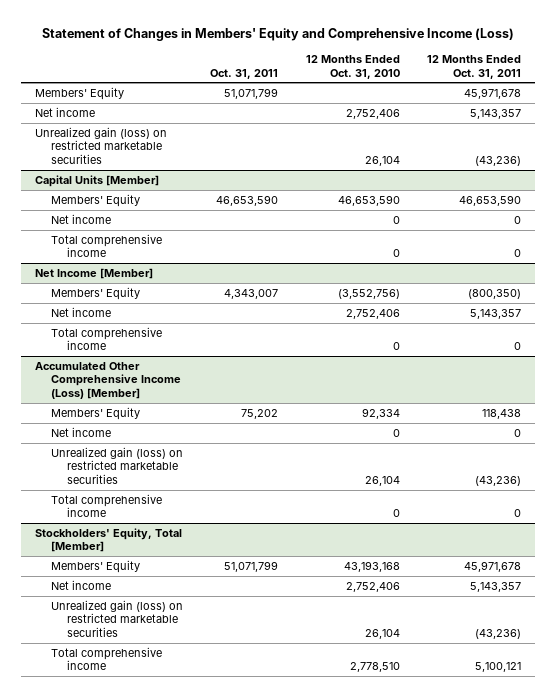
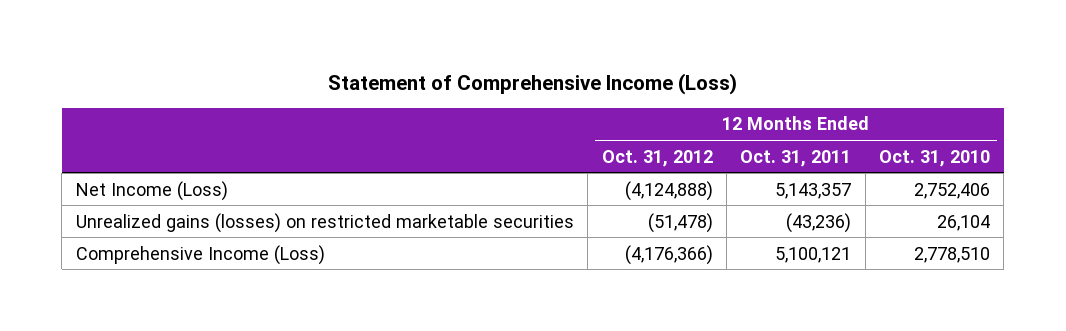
- Statement of Changes in Members' Equity and Comprehensive Income (Loss)
+ Statement of Comprehensive Income (Loss)
- | Oct. 31, 2011 | 12 Months Ended Oct. 31, 2010 | 12 Months Ended Oct. 31, 2011
+ | 12 Months Ended Oct. 31, 2012 | 12 Months Ended Oct. 31, 2011 | 12 Months Ended Oct. 31, 2010
- Members' Equity | 51,071,799 | | 45,971,678
- Net income | | 2,752,406 | 5,143,357
- Unrealized gain (loss) on restricted marketable securities | | 26,104 | (43,236)
- Capital Units [Member]
- Members' Equity | 46,653,590 | 46,653,590 | 46,653,590
- Net income | | 0 | 0
- Total comprehensive income | | 0 | 0
- Net Income [Member]
- Members' Equity | 4,343,007 | (3,552,756) | (800,350)
- Net income | | 2,752,406 | 5,143,357
- Total comprehensive income | | 0 | 0
- Accumulated Other Comprehensive Income (Loss) [Member]
- Members' Equity | 75,202 | 92,334 | 118,438
- Net income | | 0 | 0
- Unrealized gain (loss) on restricted marketable securities | | 26,104 | (43,236)
- Total comprehensive income | | 0 | 0
- Stockholders' Equity, Total [Member]
- Members' Equity | 51,071,799 | 43,193,168 | 45,971,678
- Net income | | 2,752,406 | 5,143,357
- Unrealized gain (loss) on restricted marketable securities | | 26,104 | (43,236)
- Total comprehensive income | | 2,778,510 | 5,100,121
+ Net Income (Loss) | (4,124,888) | 5,143,357 | 2,752,406
+ Unrealized gains (losses) on restricted marketable securities | (51,478) | (43,236) | 26,104
+ Comprehensive Income (Loss) | (4,176,366) | 5,100,121 | 2,778,510

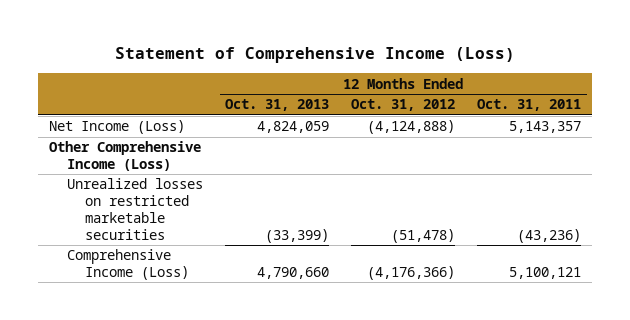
- | 12 Months Ended Oct. 31, 2012 | 12 Months Ended Oct. 31, 2011 | 12 Months Ended Oct. 31, 2010
+ | 12 Months Ended Oct. 31, 2013 | 12 Months Ended Oct. 31, 2012 | 12 Months Ended Oct. 31, 2011
- Unrealized gains (losses) on restricted marketable securities | (51,478) | (43,236) | 26,104
+ Other Comprehensive Income (Loss)
+ Unrealized losses on restricted marketable securities | (33,399) | (51,478) | (43,236)

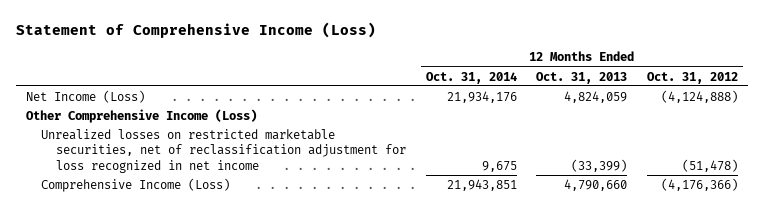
- | 12 Months Ended Oct. 31, 2013 | 12 Months Ended Oct. 31, 2012 | 12 Months Ended Oct. 31, 2011
+ | 12 Months Ended Oct. 31, 2014 | 12 Months Ended Oct. 31, 2013 | 12 Months Ended Oct. 31, 2012
- Unrealized losses on restricted marketable securities | (33,399) | (51,478) | (43,236)
+ Unrealized losses on restricted marketable securities, net of reclassification adjustment for loss recognized in net income | 9,675 | (33,399) | (51,478)

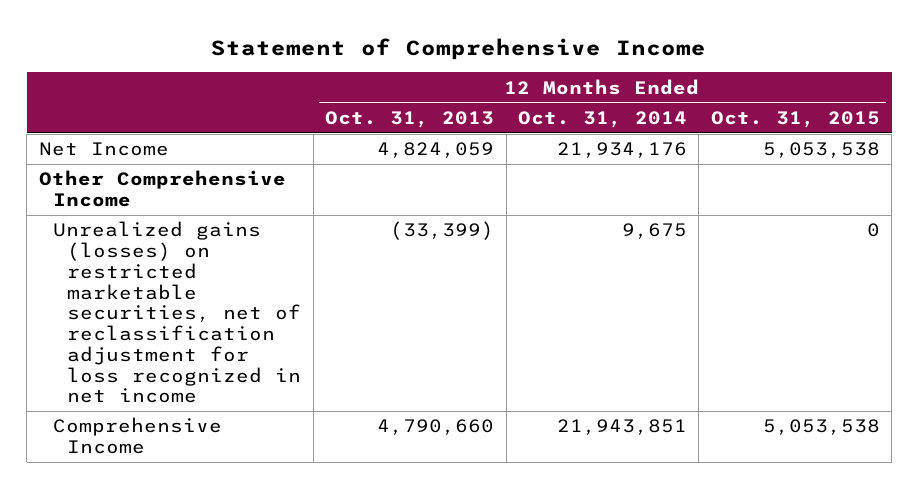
- Statement of Comprehensive Income (Loss)
+ Statement of Comprehensive Income
- | 12 Months Ended Oct. 31, 2014 | 12 Months Ended Oct. 31, 2013 | 12 Months Ended Oct. 31, 2012
+ | 12 Months Ended Oct. 31, 2013 | 12 Months Ended Oct. 31, 2014 | 12 Months Ended Oct. 31, 2015
- Net Income (Loss) | 21,934,176 | 4,824,059 | (4,124,888)
- Other Comprehensive Income (Loss)
- Unrealized losses on restricted marketable securities, net of reclassification adjustment for loss recognized in net income | 9,675 | (33,399) | (51,478)
- Comprehensive Income (Loss) | 21,943,851 | 4,790,660 | (4,176,366)
+ Net Income | 4,824,059 | 21,934,176 | 5,053,538
+ Other Comprehensive Income
+ Unrealized gains (losses) on restricted marketable securities, net of reclassification adjustment for loss recognized in net income | (33,399) | 9,675 | 0
+ Comprehensive Income | 4,790,660 | 21,943,851 | 5,053,538

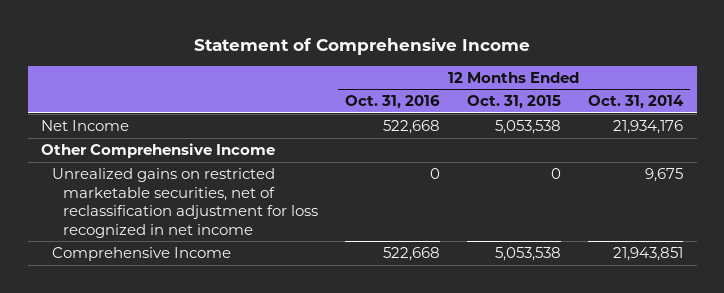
- | 12 Months Ended Oct. 31, 2013 | 12 Months Ended Oct. 31, 2014 | 12 Months Ended Oct. 31, 2015
+ | 12 Months Ended Oct. 31, 2016 | 12 Months Ended Oct. 31, 2015 | 12 Months Ended Oct. 31, 2014
- Unrealized gains (losses) on restricted marketable securities, net of reclassification adjustment for loss recognized in net income | (33,399) | 9,675 | 0
+ Unrealized gains on restricted marketable securities, net of reclassification adjustment for loss recognized in net income | 0 | 0 | 9,675

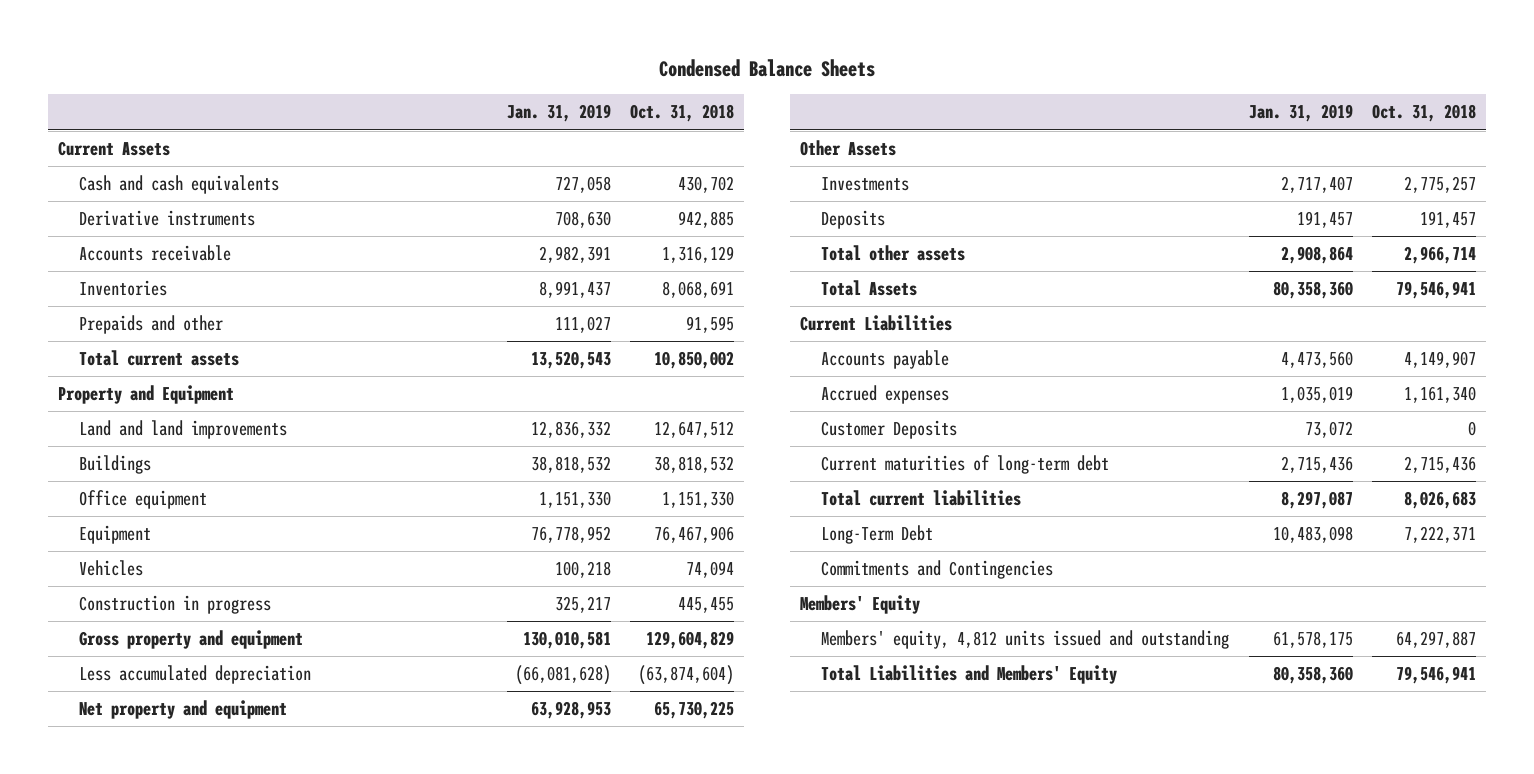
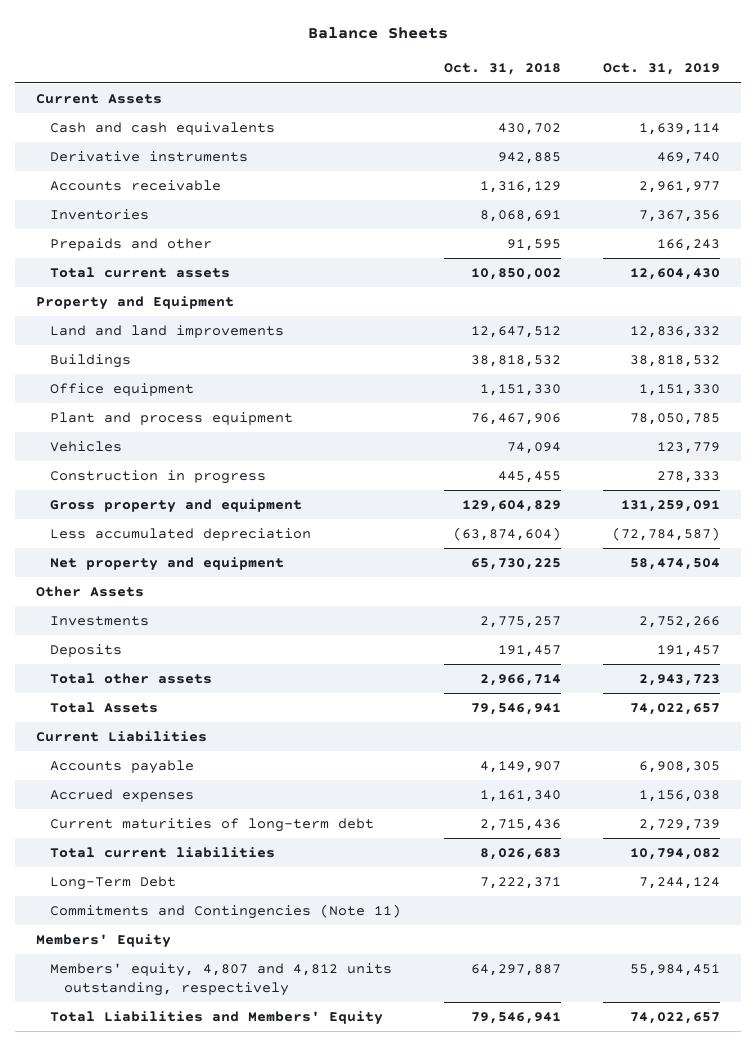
- Condensed Balance Sheets
+ Balance Sheets
- | Jan. 31, 2019 | Oct. 31, 2018
+ | Oct. 31, 2018 | Oct. 31, 2019
- Equipment | 76,778,952 | 76,467,906
+ Plant and process equipment | 76,467,906 | 78,050,785
- Customer Deposits | 73,072 | 0
- Commitments and Contingencies
+ Commitments and Contingencies (Note 11)
- Members' equity, 4,812 units issued and outstanding | 61,578,175 | 64,297,887
+ Members' equity, 4,807 and 4,812 units outstanding, respectively | 64,297,887 | 55,984,451

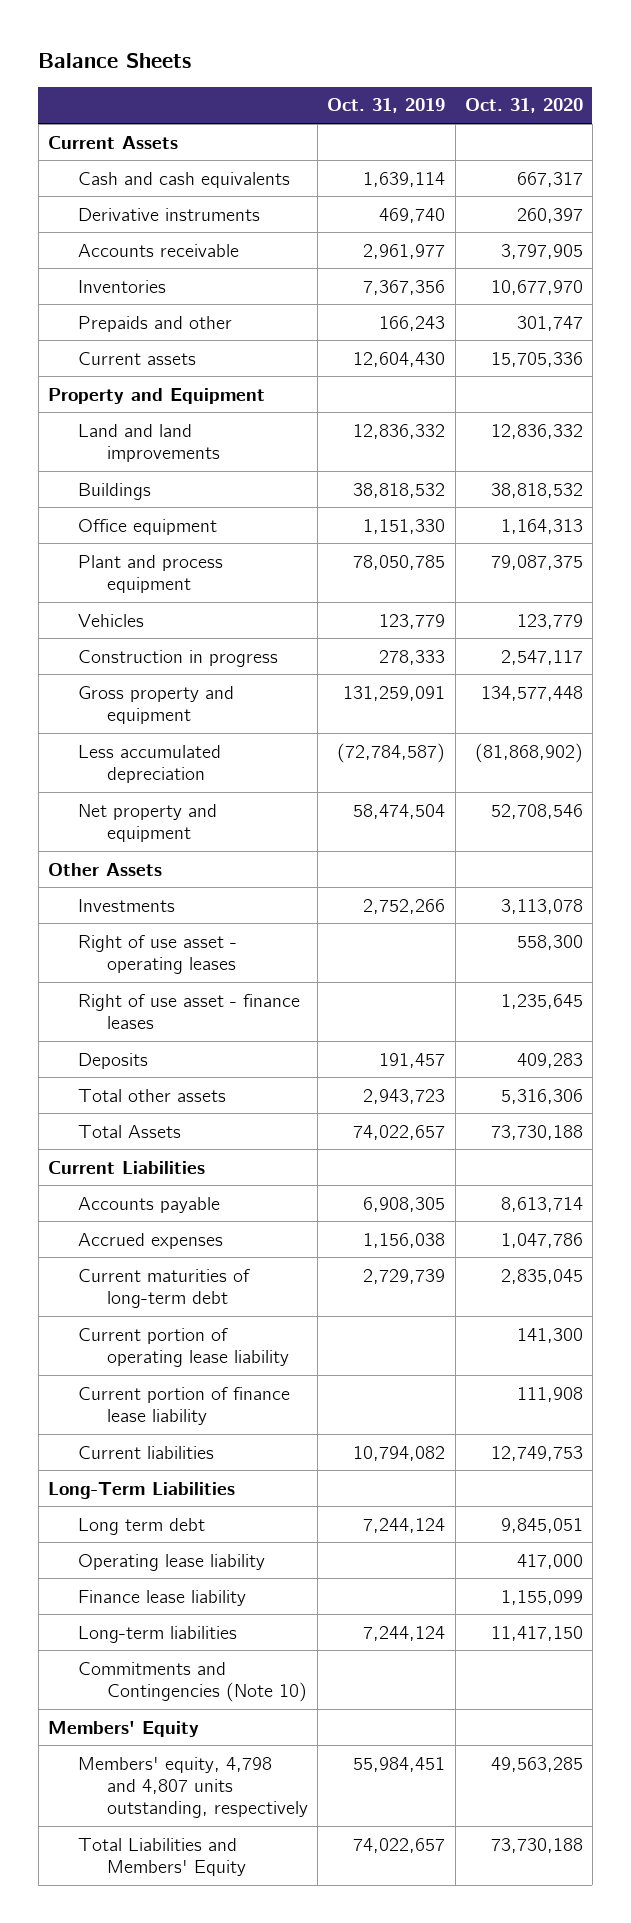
- | Oct. 31, 2018 | Oct. 31, 2019
+ | Oct. 31, 2019 | Oct. 31, 2020
- Total current assets | 10,850,002 | 12,604,430
+ Current assets | 12,604,430 | 15,705,336
+ Right of use asset - operating leases | | 558,300
+ Right of use asset - finance leases | | 1,235,645
- Total current liabilities | 8,026,683 | 10,794,082
- Long-Term Debt | 7,222,371 | 7,244,124
- Commitments and Contingencies (Note 11)
+ Current portion of operating lease liability | | 141,300
+ Current portion of finance lease liability | | 111,908
+ Current liabilities | 10,794,082 | 12,749,753
+ Long-Term Liabilities
+ Long term debt | 7,244,124 | 9,845,051
+ Operating lease liability | | 417,000
+ Finance lease liability | | 1,155,099
+ Long-term liabilities | 7,244,124 | 11,417,150
+ Commitments and Contingencies (Note 10)
- Members' equity, 4,807 and 4,812 units outstanding, respectively | 64,297,887 | 55,984,451
+ Members' equity, 4,798 and 4,807 units outstanding, respectively | 55,984,451 | 49,563,285

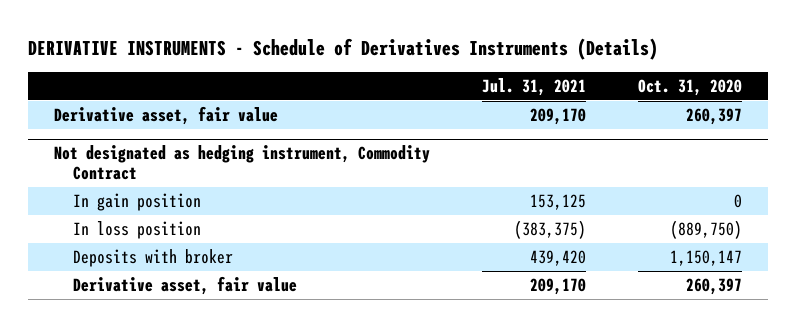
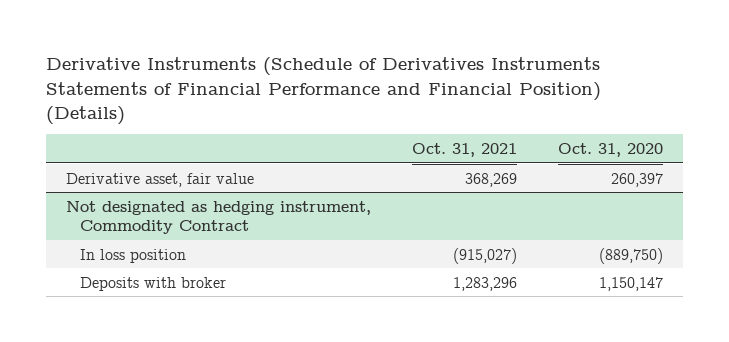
- DERIVATIVE INSTRUMENTS - Schedule of Derivatives Instruments (Details)
+ Derivative Instruments (Schedule of Derivatives Instruments Statements of Financial Performance and Financial Position) (Details)
- | Jul. 31, 2021 | Oct. 31, 2020
+ | Oct. 31, 2021 | Oct. 31, 2020
@ Not designated as hedging instrument, Commodity Contract
- In gain position | 153,125 | 0
- Derivative asset, fair value | 209,170 | 260,397

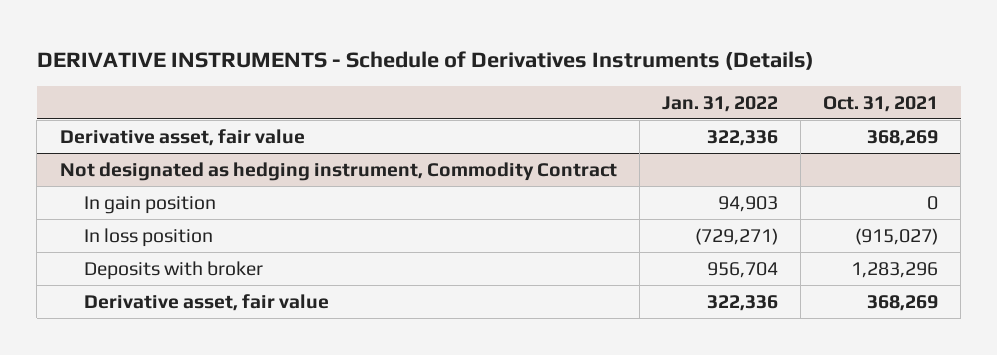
- Derivative Instruments (Schedule of Derivatives Instruments Statements of Financial Performance and Financial Position) (Details)
+ DERIVATIVE INSTRUMENTS - Schedule of Derivatives Instruments (Details)
- | Oct. 31, 2021 | Oct. 31, 2020
+ | Jan. 31, 2022 | Oct. 31, 2021
@ Not designated as hedging instrument, Commodity Contract
+ In gain position | 94,903 | 0
+ Derivative asset, fair value | 322,336 | 368,269

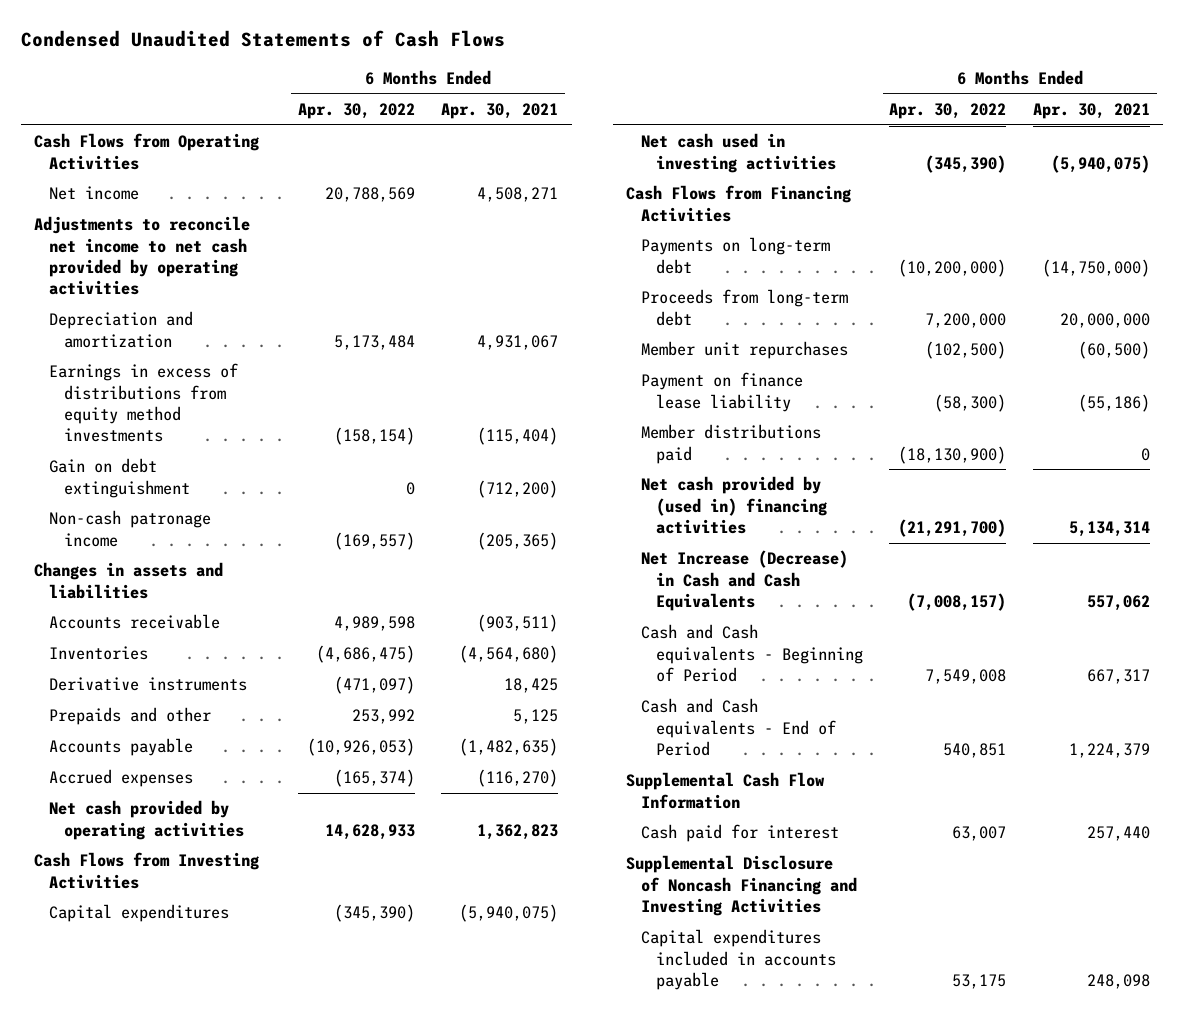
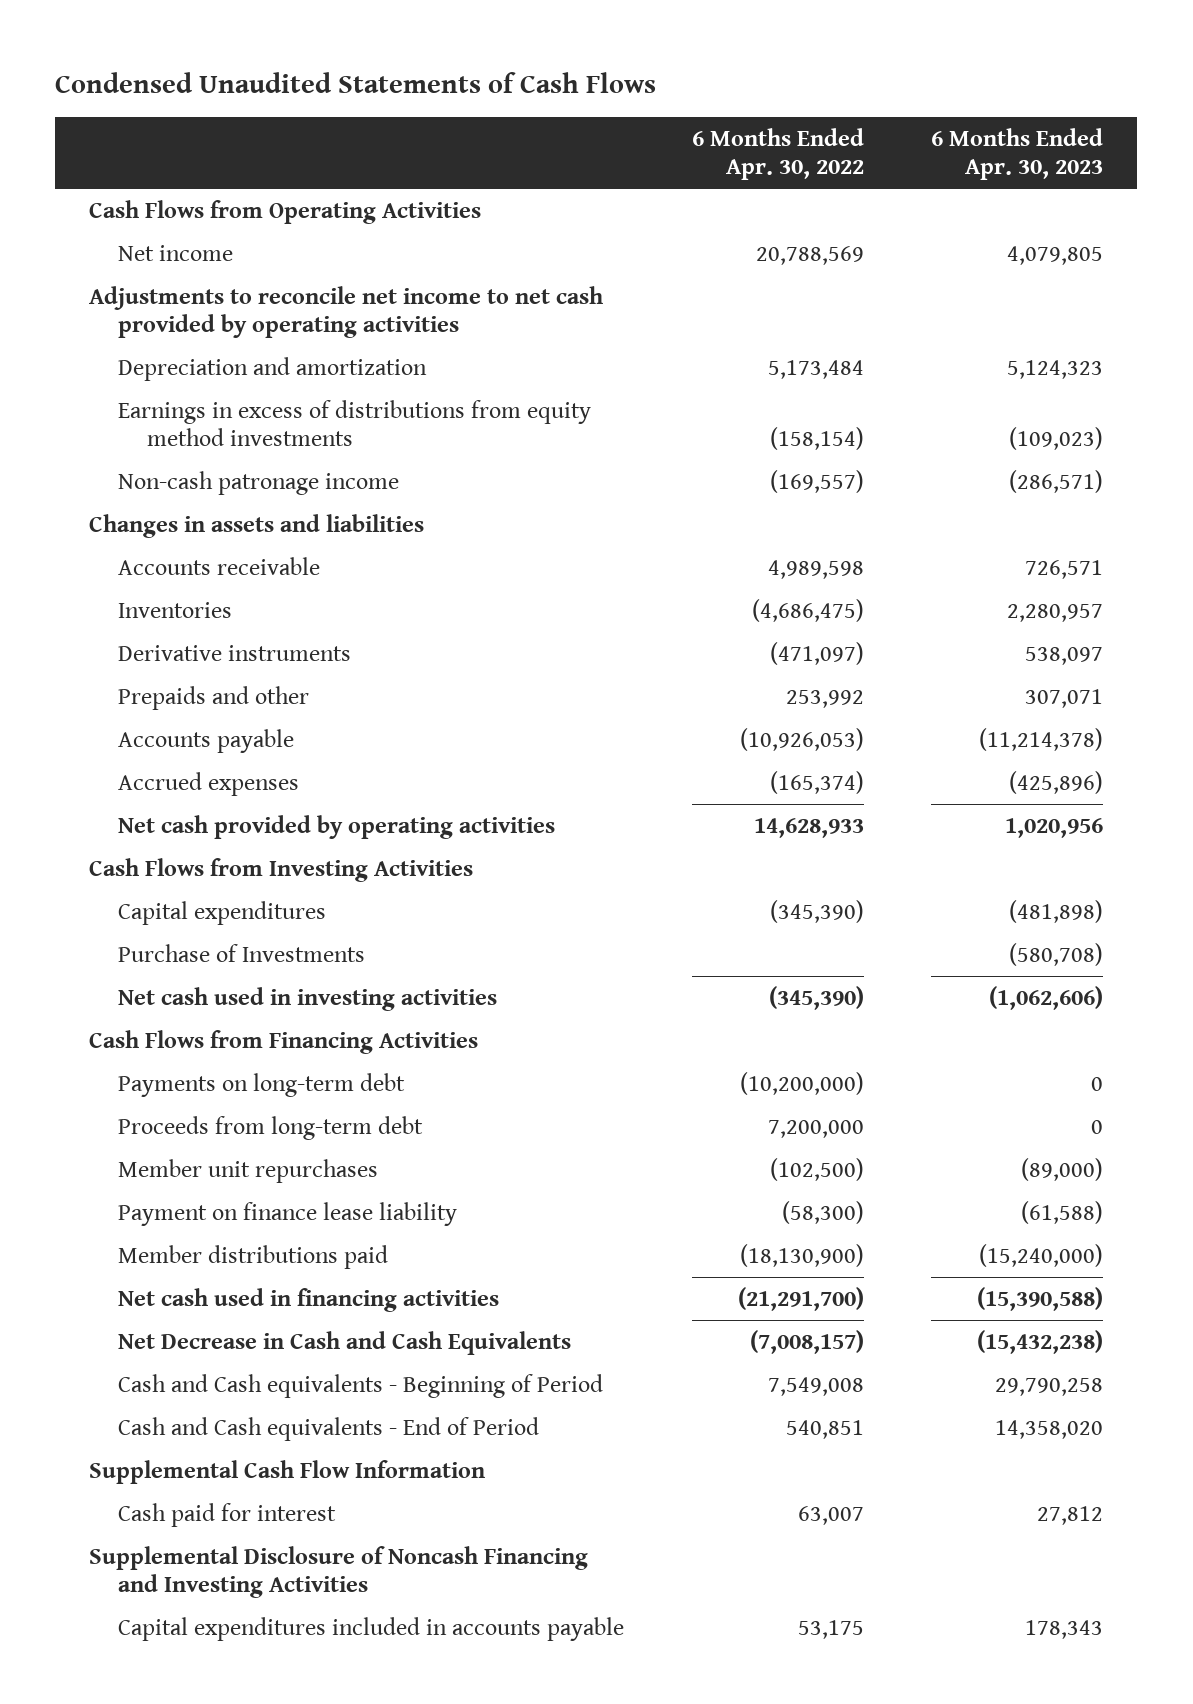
- | 6 Months Ended Apr. 30, 2022 | 6 Months Ended Apr. 30, 2021
+ | 6 Months Ended Apr. 30, 2022 | 6 Months Ended Apr. 30, 2023
- Gain on debt extinguishment | 0 | (712,200)
+ Purchase of Investments | | (580,708)
- Net cash provided by (used in) financing activities | (21,291,700) | 5,134,314
- Net Increase (Decrease) in Cash and Cash Equivalents | (7,008,157) | 557,062
+ Net cash used in financing activities | (21,291,700) | (15,390,588)
+ Net Decrease in Cash and Cash Equivalents | (7,008,157) | (15,432,238)

